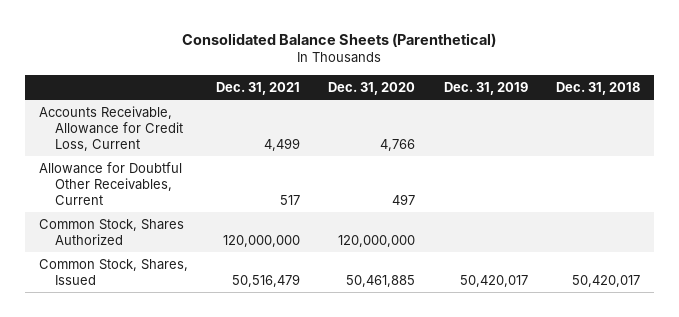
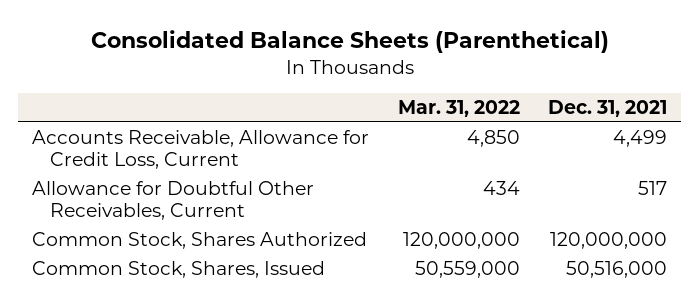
- | Dec. 31, 2021 | Dec. 31, 2020 | Dec. 31, 2019 | Dec. 31, 2018
+ | Mar. 31, 2022 | Dec. 31, 2021
- Common Stock, Shares, Issued | 50,516,479 | 50,461,885 | 50,420,017 | 50,420,017
+ Common Stock, Shares, Issued | 50,559,000 | 50,516,000

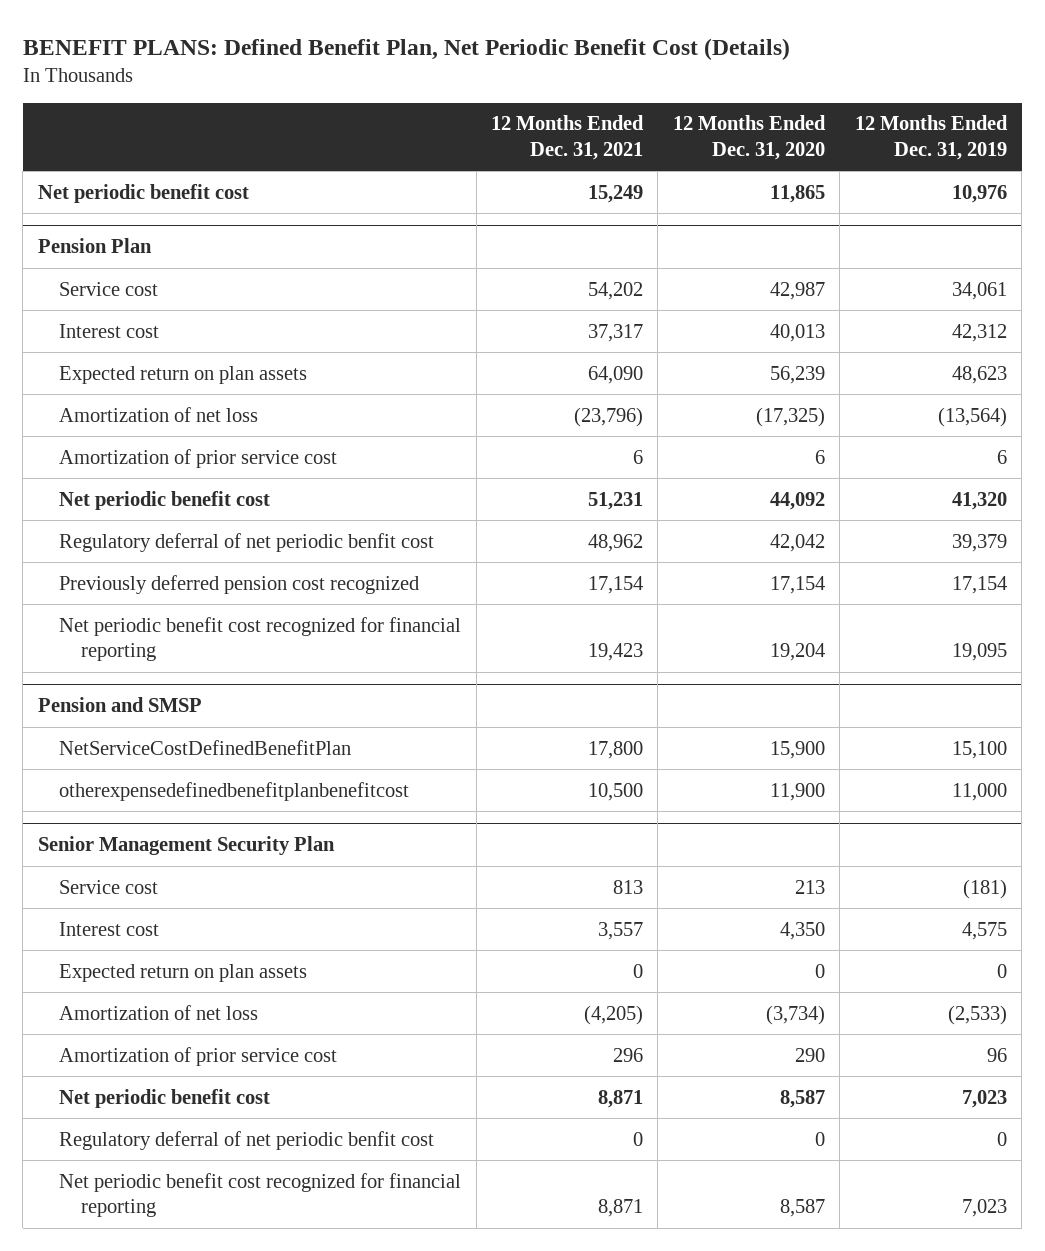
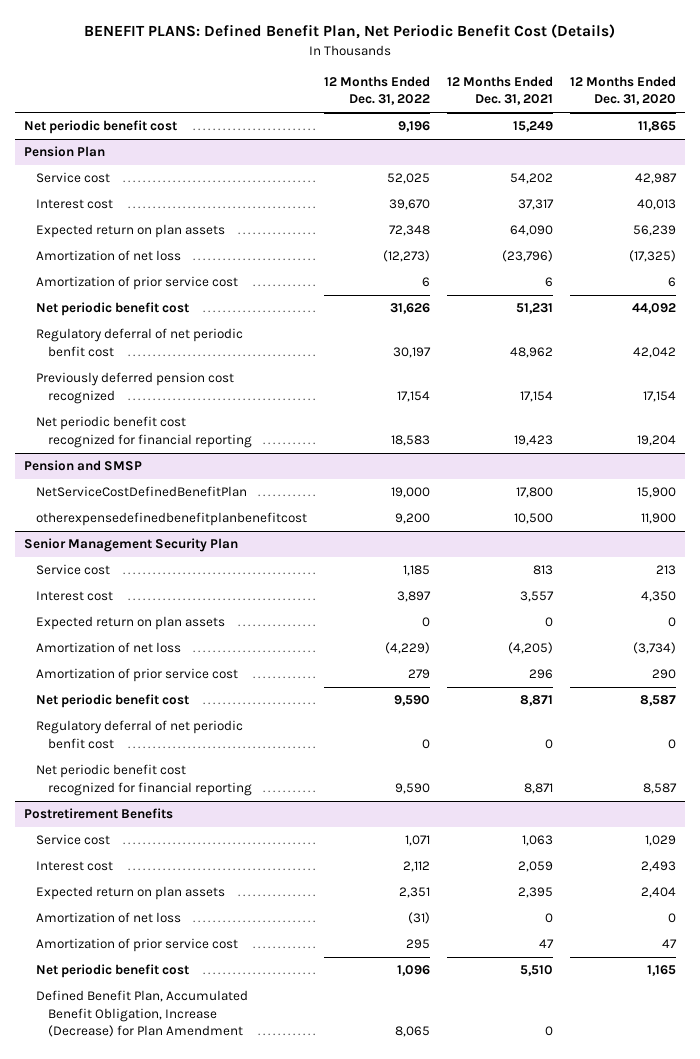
- | 12 Months Ended Dec. 31, 2021 | 12 Months Ended Dec. 31, 2020 | 12 Months Ended Dec. 31, 2019
+ | 12 Months Ended Dec. 31, 2022 | 12 Months Ended Dec. 31, 2021 | 12 Months Ended Dec. 31, 2020
+ Postretirement Benefits
+ Service cost | 1,071 | 1,063 | 1,029
+ Interest cost | 2,112 | 2,059 | 2,493
+ Expected return on plan assets | 2,351 | 2,395 | 2,404
+ Amortization of net loss | (31) | 0 | 0
+ Amortization of prior service cost | 295 | 47 | 47
+ Net periodic benefit cost | 1,096 | 5,510 | 1,165
+ Defined Benefit Plan, Accumulated Benefit Obligation, Increase (Decrease) for Plan Amendment | 8,065 | 0 |

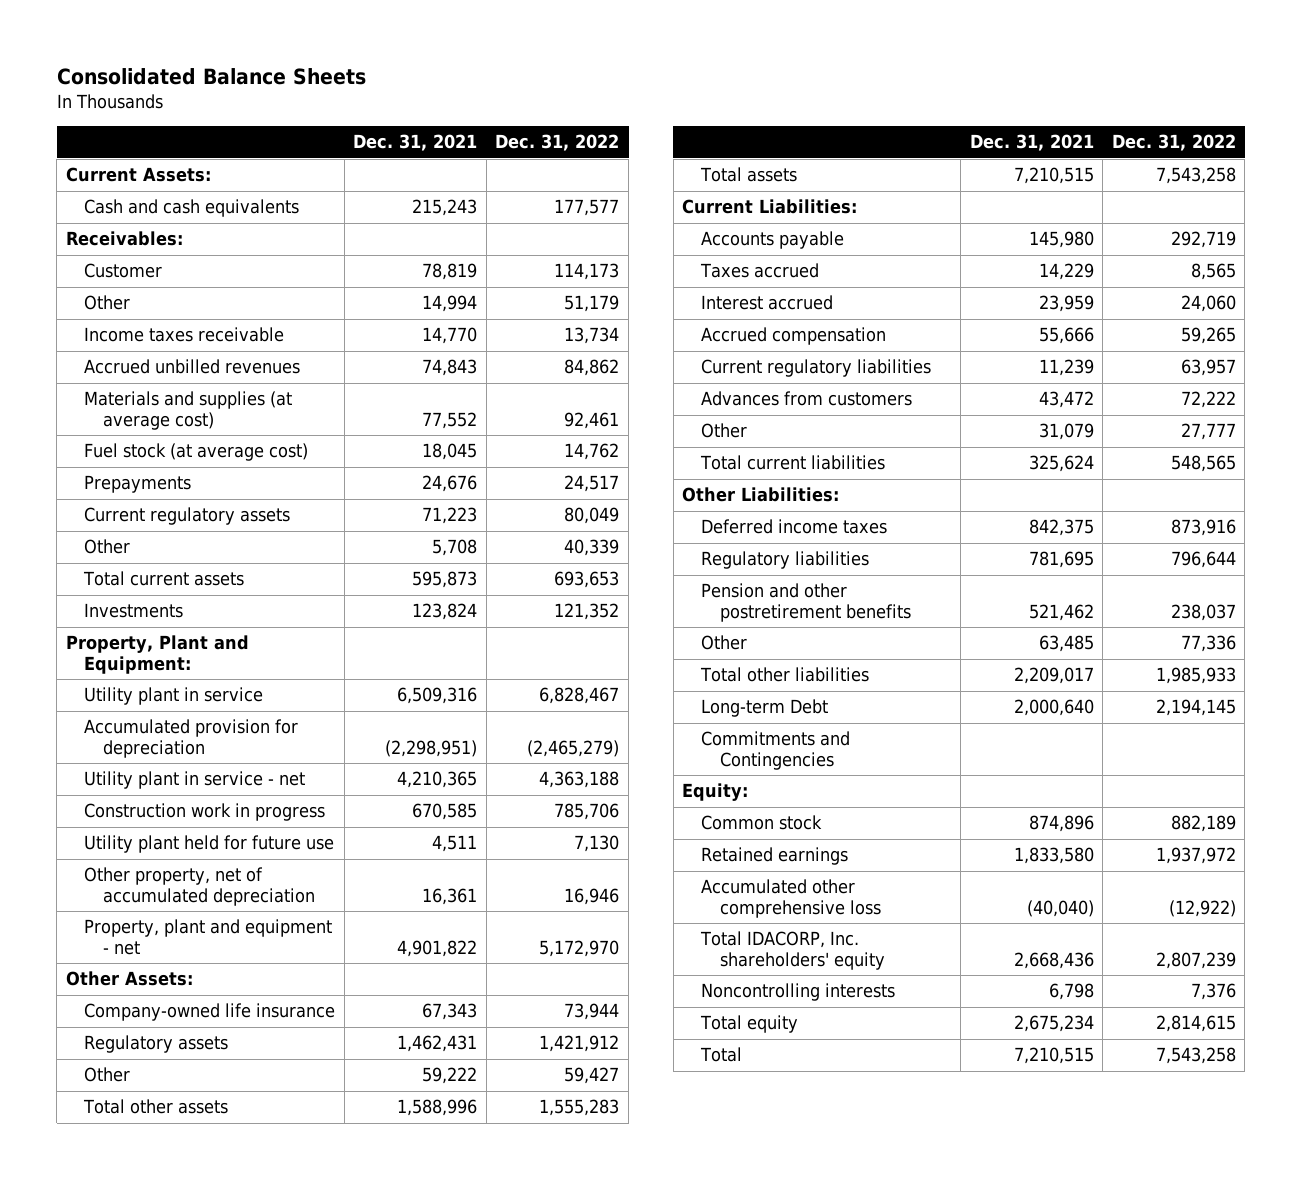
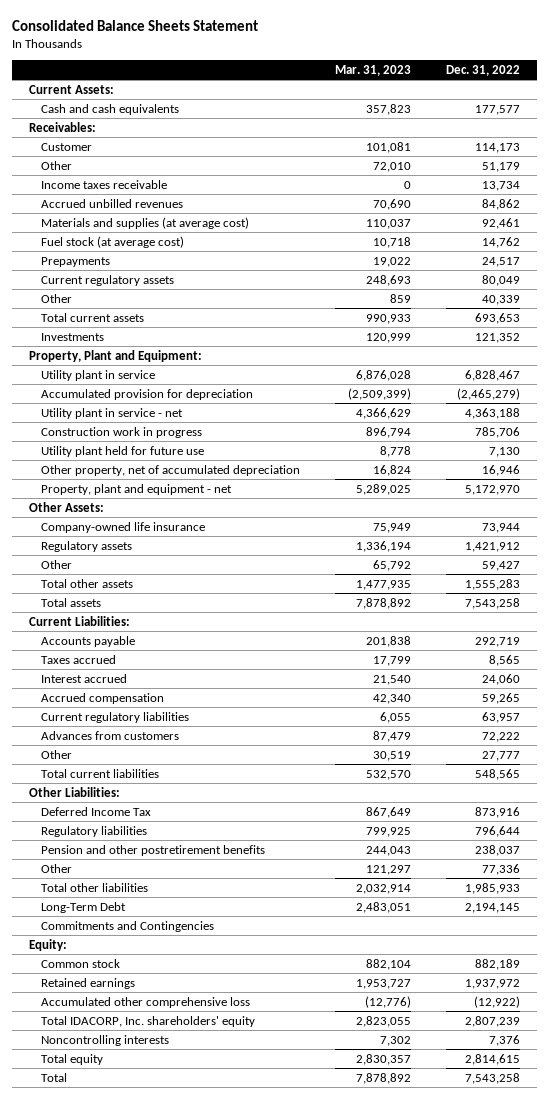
- Consolidated Balance Sheets
+ Consolidated Balance Sheets Statement
- | Dec. 31, 2021 | Dec. 31, 2022
+ | Mar. 31, 2023 | Dec. 31, 2022
- Deferred income taxes | 842,375 | 873,916
+ Deferred Income Tax | 867,649 | 873,916
- Long-term Debt | 2,000,640 | 2,194,145
+ Long-Term Debt | 2,483,051 | 2,194,145

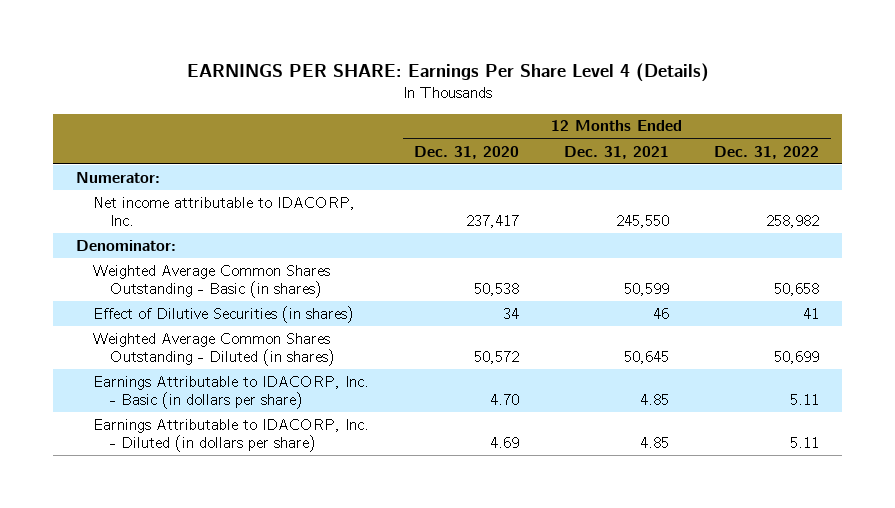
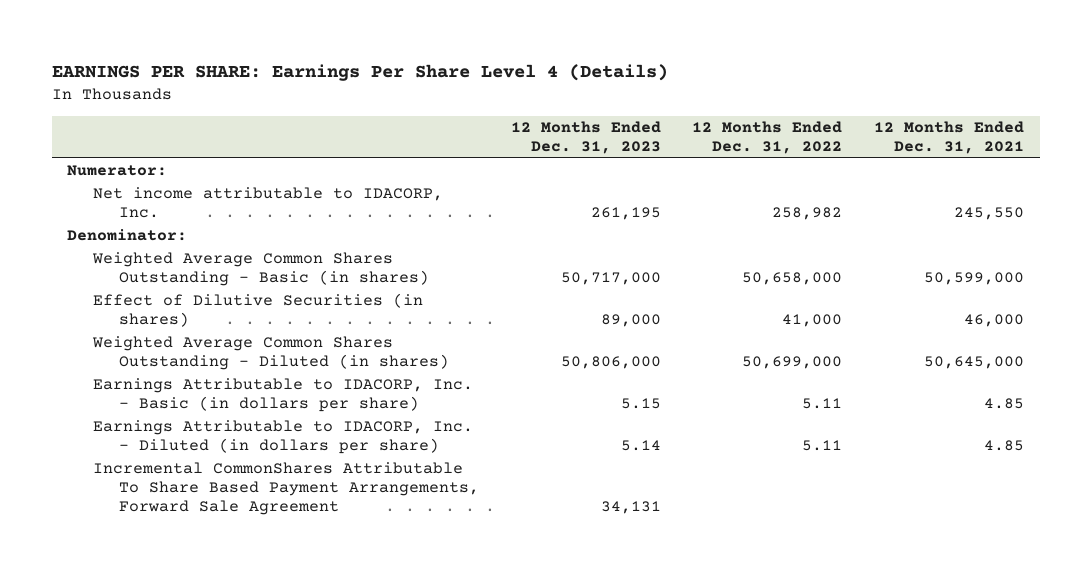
- | 12 Months Ended Dec. 31, 2020 | 12 Months Ended Dec. 31, 2021 | 12 Months Ended Dec. 31, 2022
+ | 12 Months Ended Dec. 31, 2023 | 12 Months Ended Dec. 31, 2022 | 12 Months Ended Dec. 31, 2021
- Weighted Average Common Shares Outstanding - Basic (in shares) | 50,538 | 50,599 | 50,658
- Effect of Dilutive Securities (in shares) | 34 | 46 | 41
- Weighted Average Common Shares Outstanding - Diluted (in shares) | 50,572 | 50,645 | 50,699
+ Weighted Average Common Shares Outstanding - Basic (in shares) | 50,717,000 | 50,658,000 | 50,599,000
+ Effect of Dilutive Securities (in shares) | 89,000 | 41,000 | 46,000
+ Weighted Average Common Shares Outstanding - Diluted (in shares) | 50,806,000 | 50,699,000 | 50,645,000
+ Incremental CommonShares Attributable To Share Based Payment Arrangements, Forward Sale Agreement | 34,131 | |

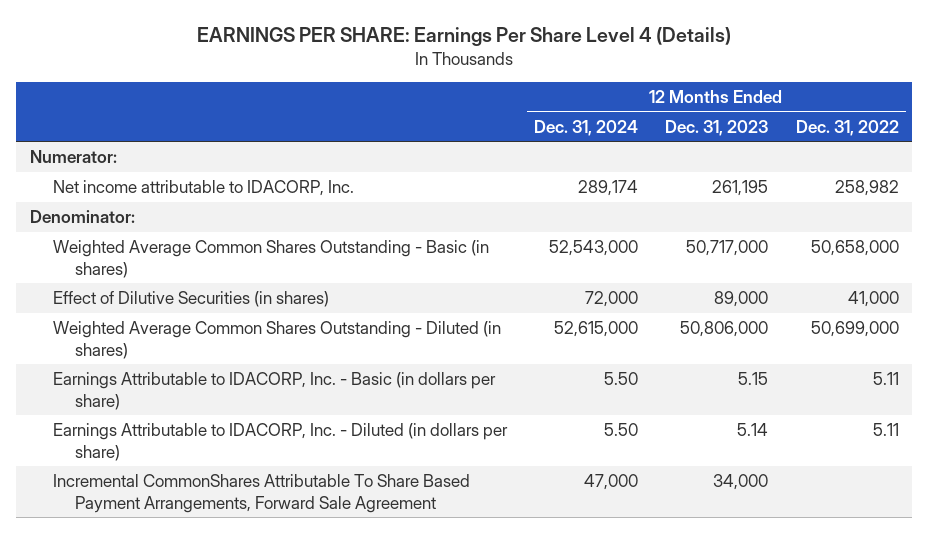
- | 12 Months Ended Dec. 31, 2023 | 12 Months Ended Dec. 31, 2022 | 12 Months Ended Dec. 31, 2021
+ | 12 Months Ended Dec. 31, 2024 | 12 Months Ended Dec. 31, 2023 | 12 Months Ended Dec. 31, 2022
- Incremental CommonShares Attributable To Share Based Payment Arrangements, Forward Sale Agreement | 34,131 | |
+ Incremental CommonShares Attributable To Share Based Payment Arrangements, Forward Sale Agreement | 47,000 | 34,000 |

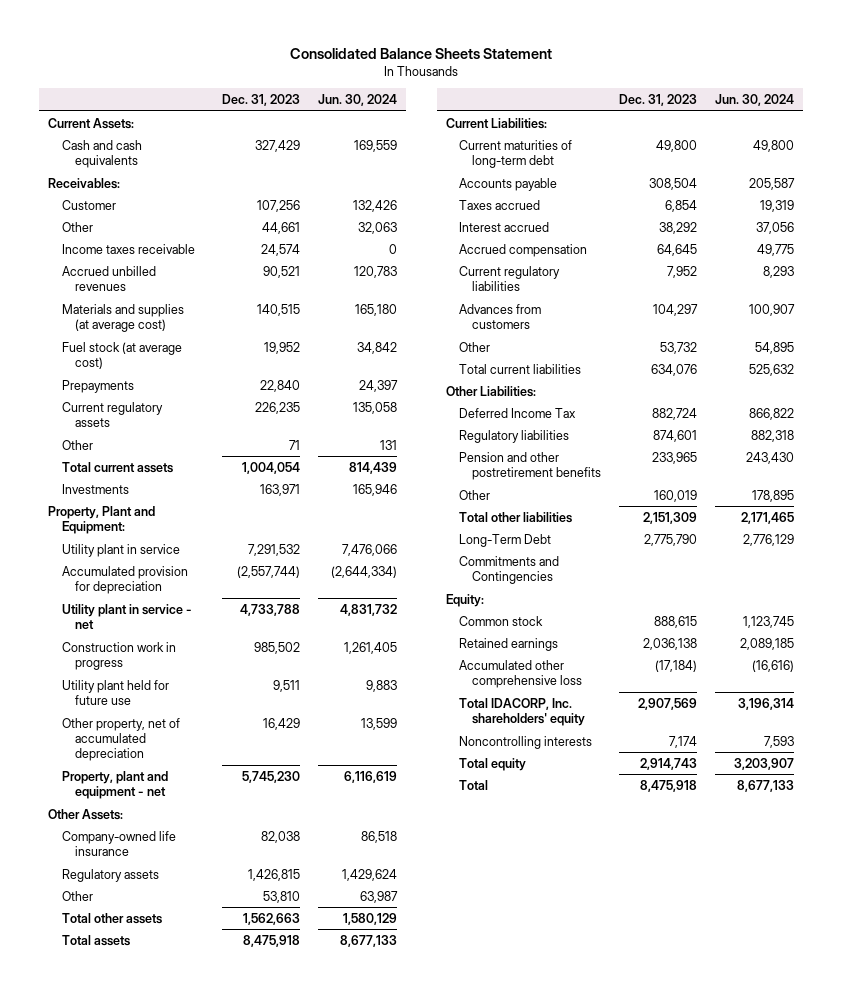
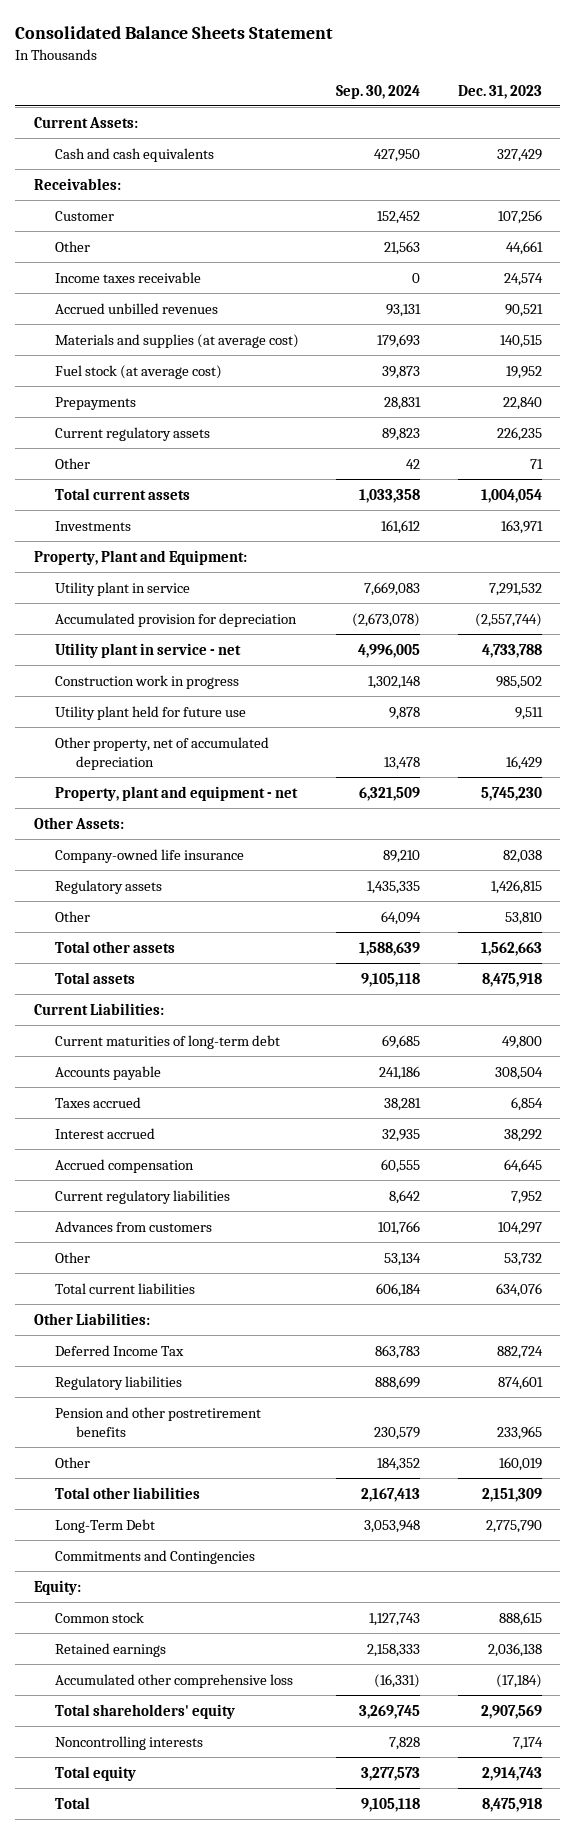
- | Dec. 31, 2023 | Jun. 30, 2024
+ | Sep. 30, 2024 | Dec. 31, 2023
- Total IDACORP, Inc. shareholders' equity | 2,907,569 | 3,196,314
+ Total shareholders' equity | 3,269,745 | 2,907,569

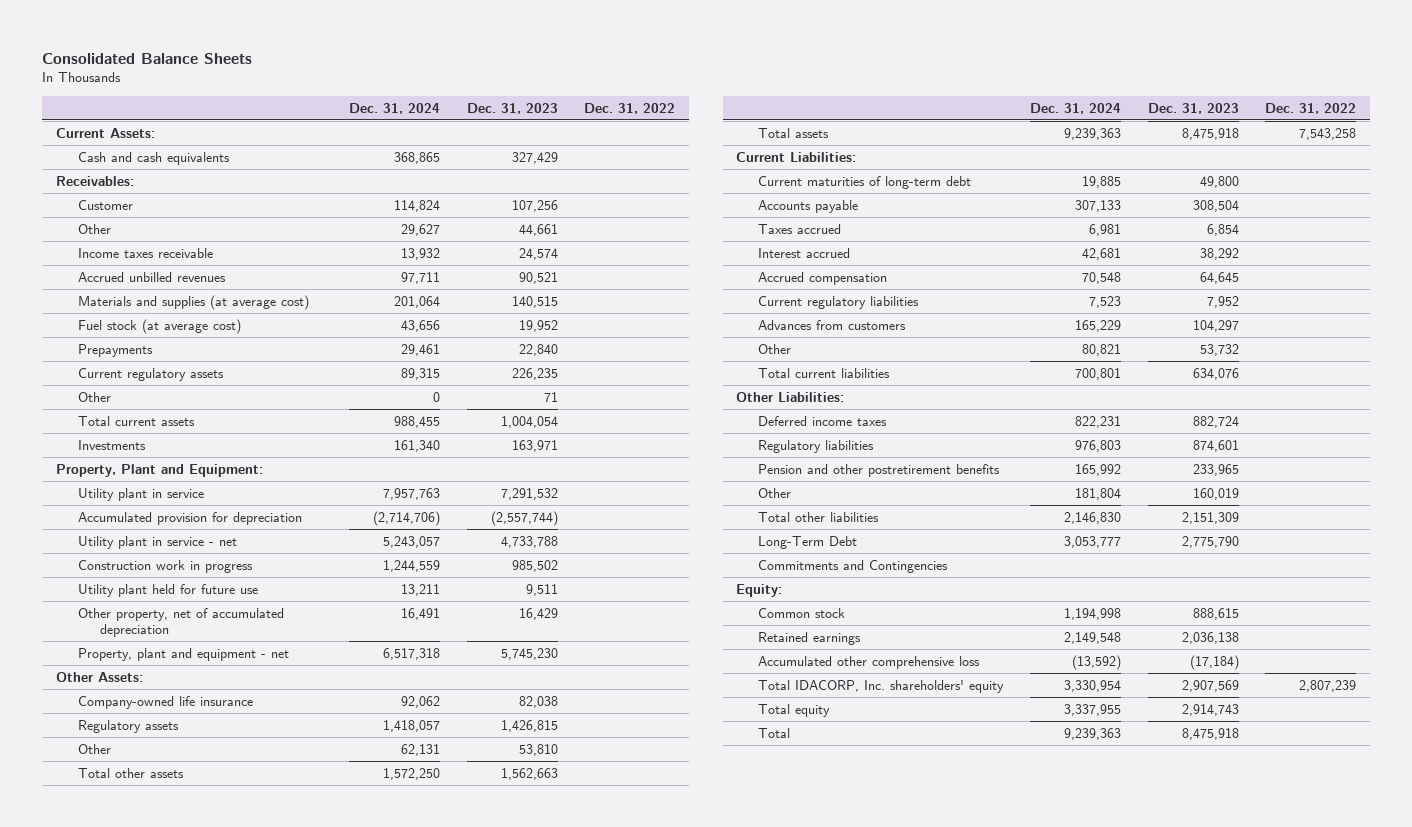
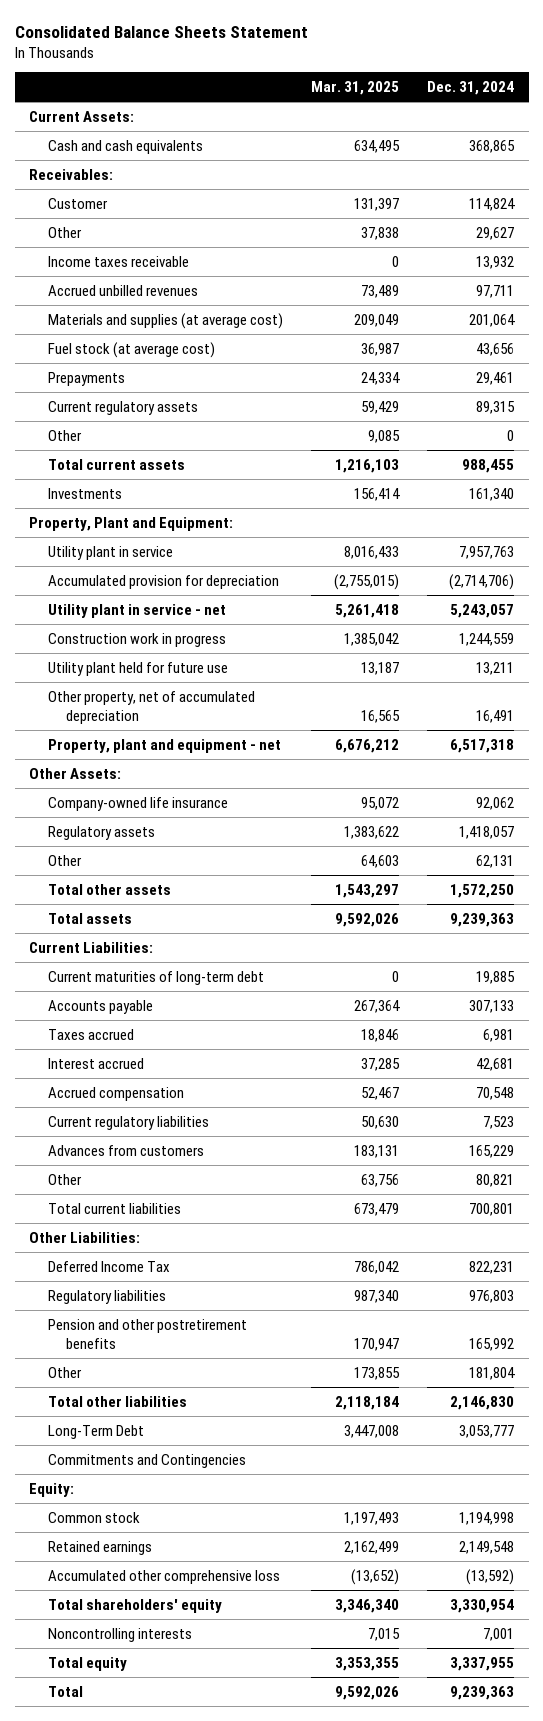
- Consolidated Balance Sheets
+ Consolidated Balance Sheets Statement
- | Dec. 31, 2024 | Dec. 31, 2023 | Dec. 31, 2022
+ | Mar. 31, 2025 | Dec. 31, 2024
- Deferred income taxes | 822,231 | 882,724 |
+ Deferred Income Tax | 786,042 | 822,231
- Total IDACORP, Inc. shareholders' equity | 3,330,954 | 2,907,569 | 2,807,239
+ Total shareholders' equity | 3,346,340 | 3,330,954
+ Noncontrolling interests | 7,015 | 7,001

